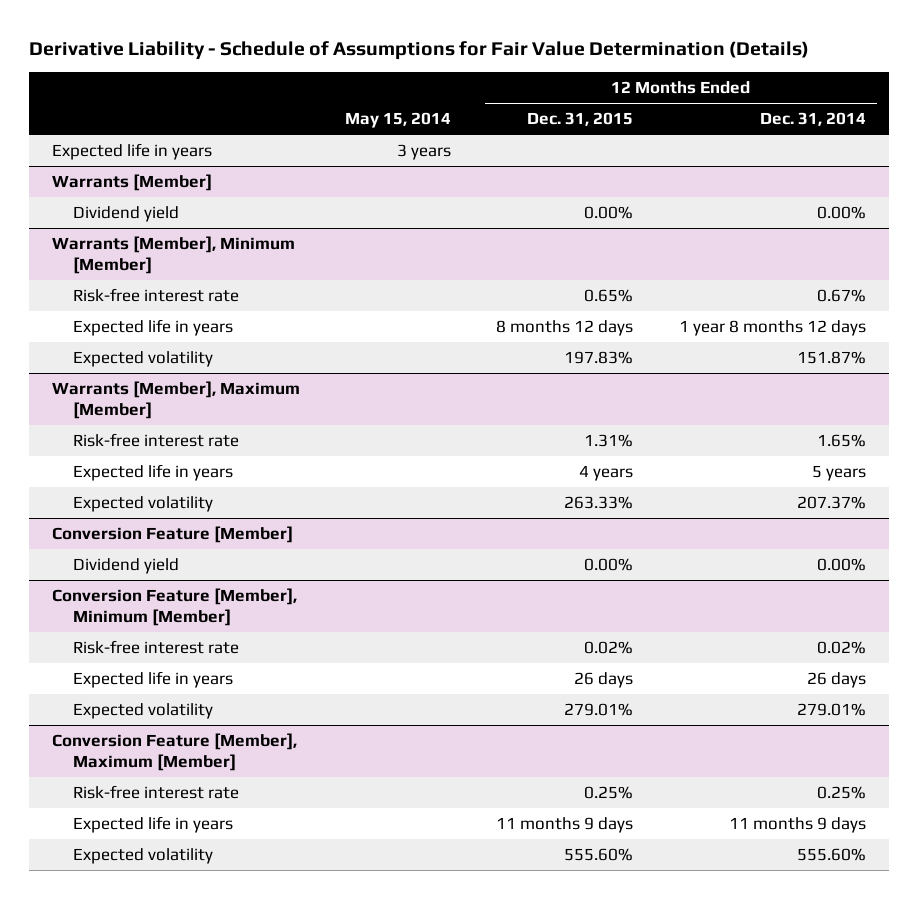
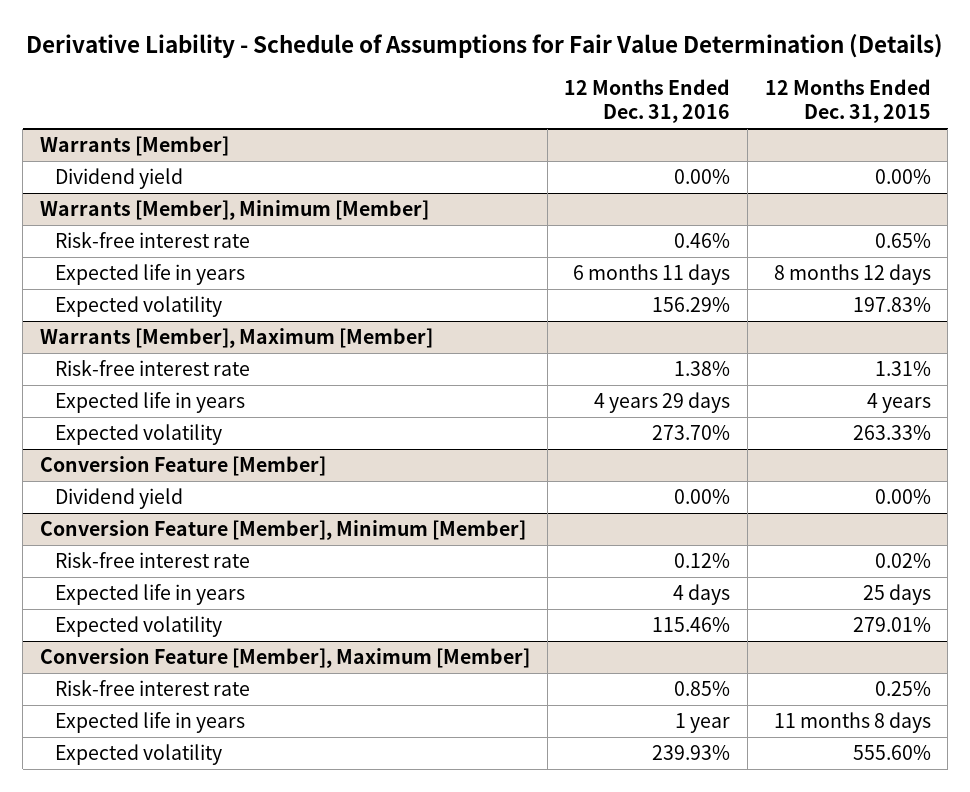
- | May 15, 2014 | 12 Months Ended Dec. 31, 2015 | 12 Months Ended Dec. 31, 2014
+ | 12 Months Ended Dec. 31, 2016 | 12 Months Ended Dec. 31, 2015
- Expected life in years | 3 years | |
@ Conversion Feature [Member], Minimum [Member]
- Expected life in years | | 26 days | 26 days
+ Expected life in years | 4 days | 25 days
@ Conversion Feature [Member], Maximum [Member]
- Expected life in years | | 11 months 9 days | 11 months 9 days
+ Expected life in years | 1 year | 11 months 8 days

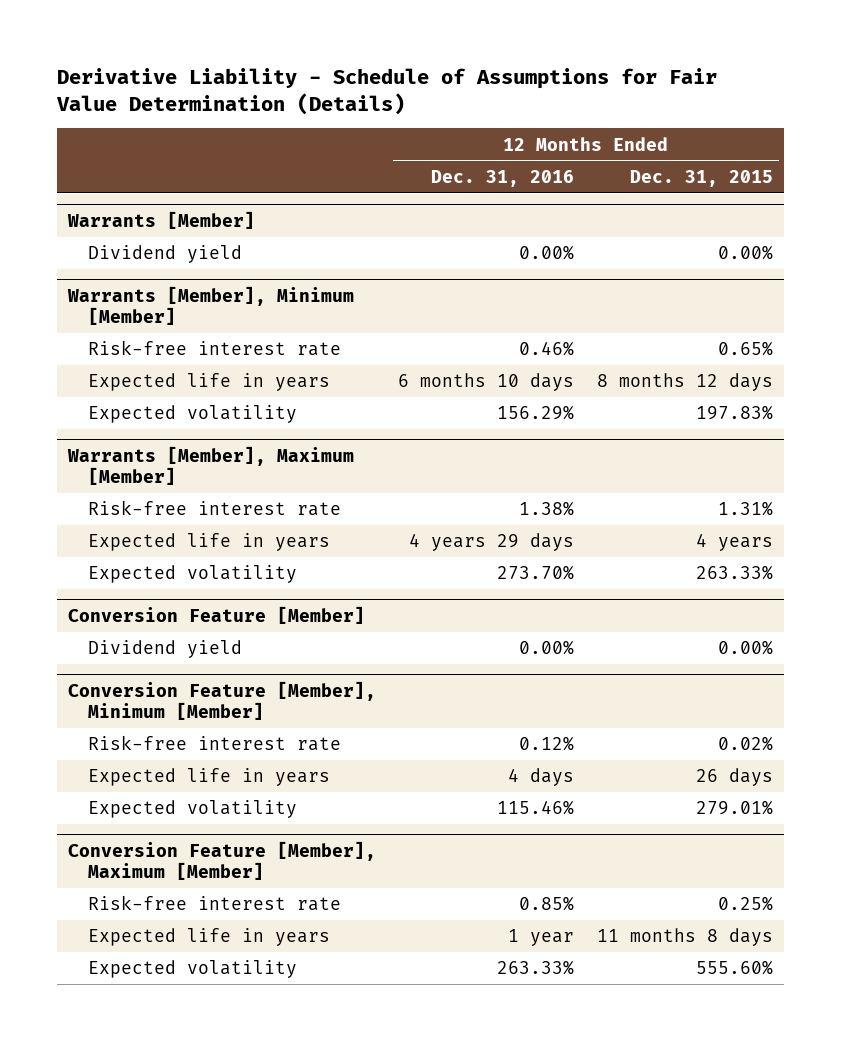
@ Warrants [Member], Minimum [Member]
- Expected life in years | 6 months 11 days | 8 months 12 days
+ Expected life in years | 6 months 10 days | 8 months 12 days
@ Conversion Feature [Member], Minimum [Member]
- Expected life in years | 4 days | 25 days
+ Expected life in years | 4 days | 26 days
@ Conversion Feature [Member], Maximum [Member]
- Expected volatility | 239.93% | 555.60%
+ Expected volatility | 263.33% | 555.60%

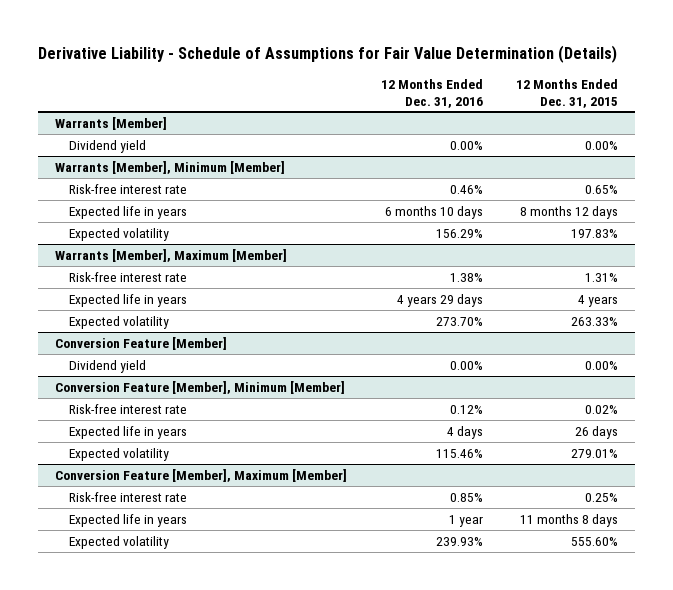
@ Conversion Feature [Member], Maximum [Member]
- Expected volatility | 263.33% | 555.60%
+ Expected volatility | 239.93% | 555.60%

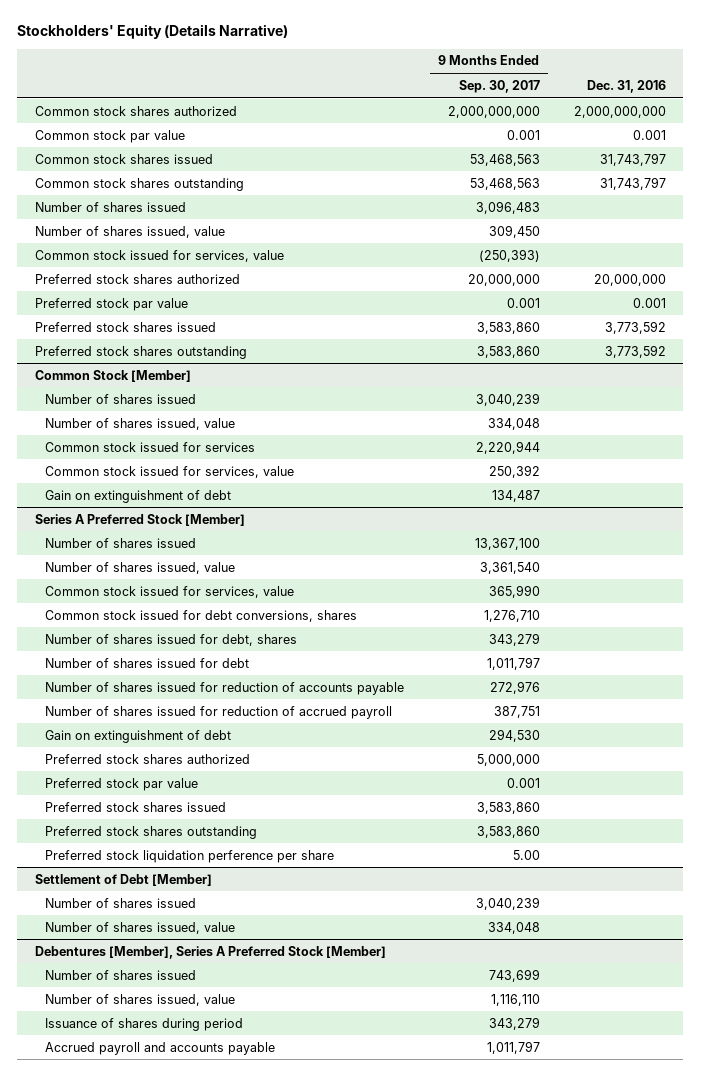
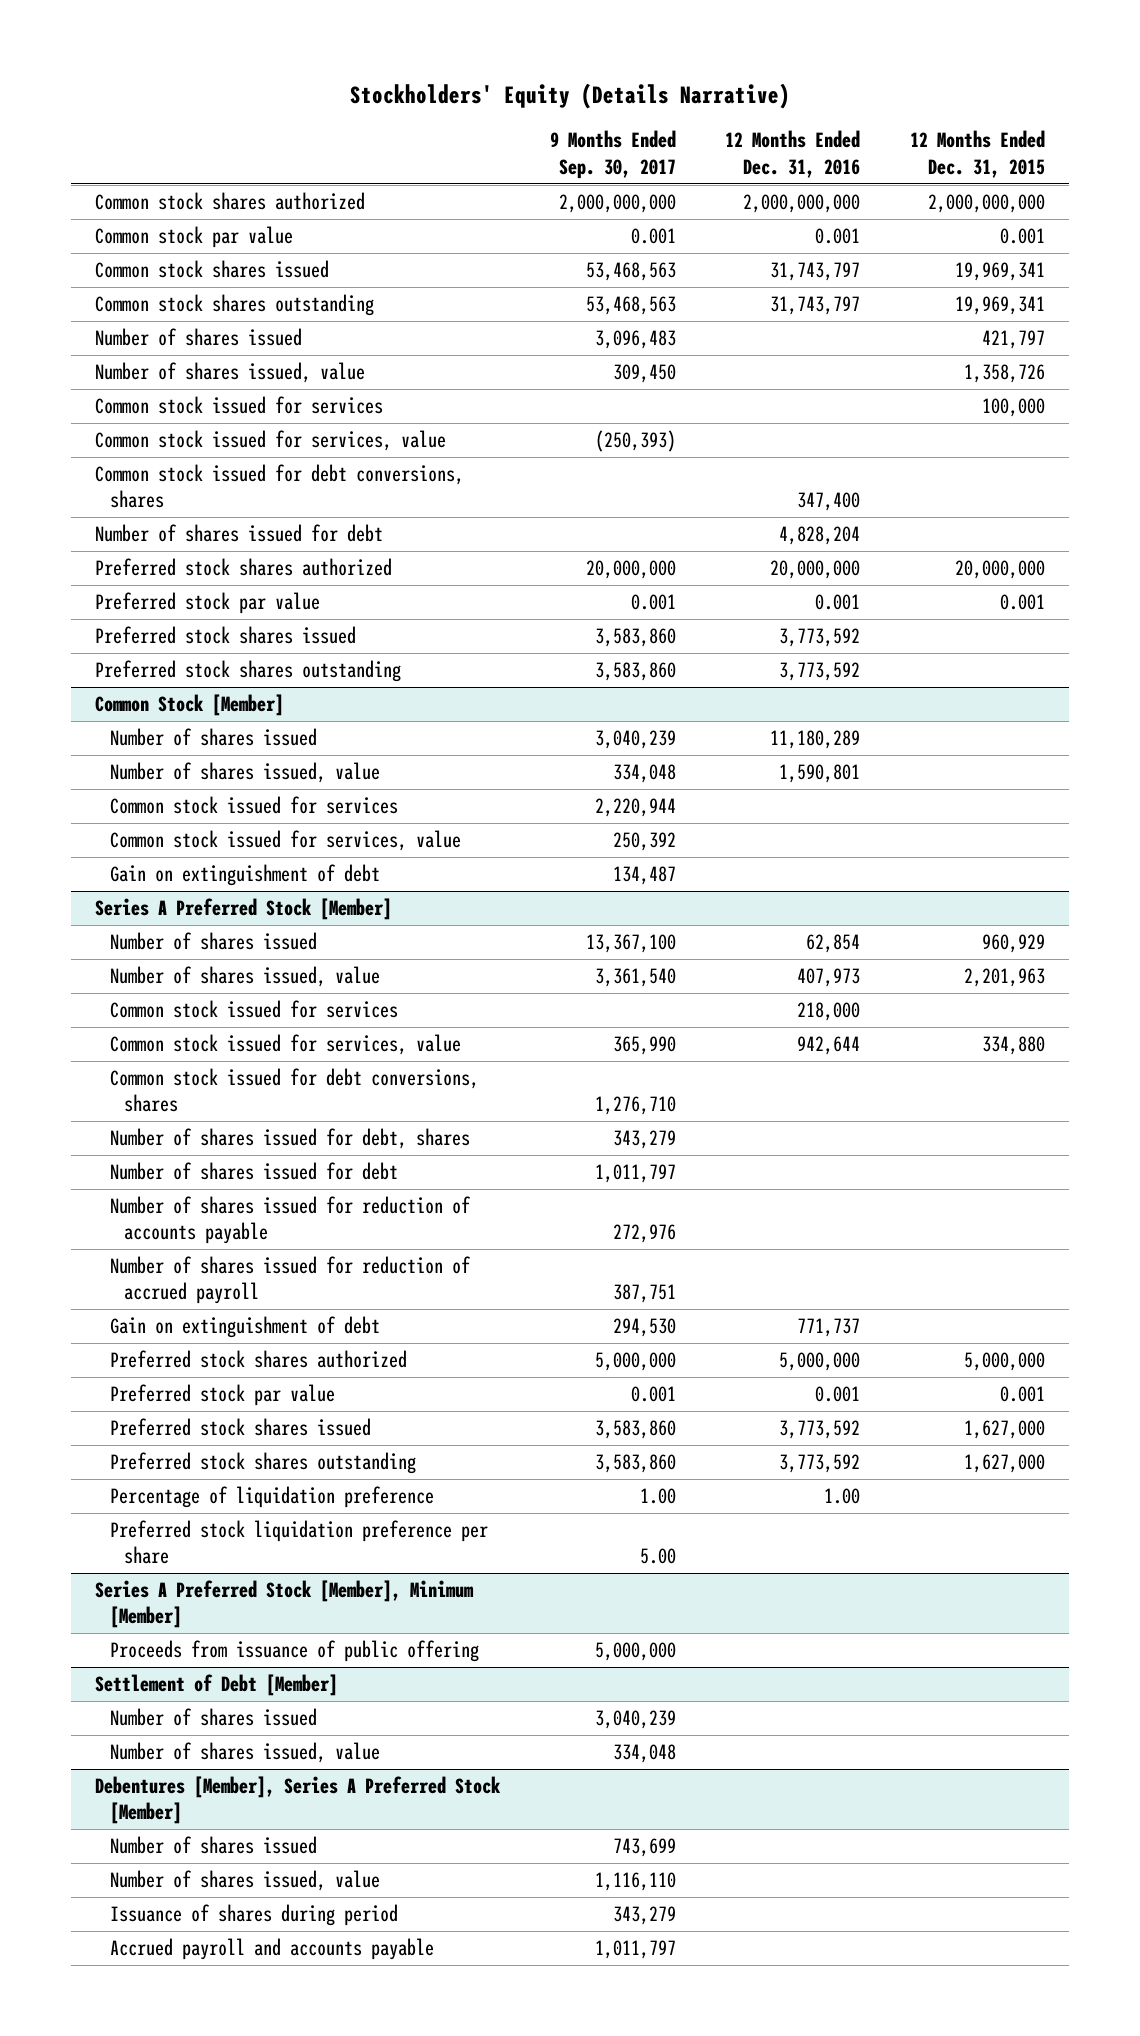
- | 9 Months Ended Sep. 30, 2017 | Dec. 31, 2016
+ | 9 Months Ended Sep. 30, 2017 | 12 Months Ended Dec. 31, 2016 | 12 Months Ended Dec. 31, 2015
+ Common stock issued for services | | | 100,000
+ Common stock issued for debt conversions, shares | | 347,400 |
+ Number of shares issued for debt | | 4,828,204 |
@ Series A Preferred Stock [Member]
+ Common stock issued for services | | 218,000 |
- Preferred stock liquidation perference per share | 5.00 |
+ Percentage of liquidation preference | 1.00 | 1.00 |
+ Preferred stock liquidation preference per share | 5.00 | |
+ Series A Preferred Stock [Member], Minimum [Member]
+ Proceeds from issuance of public offering | 5,000,000 | |

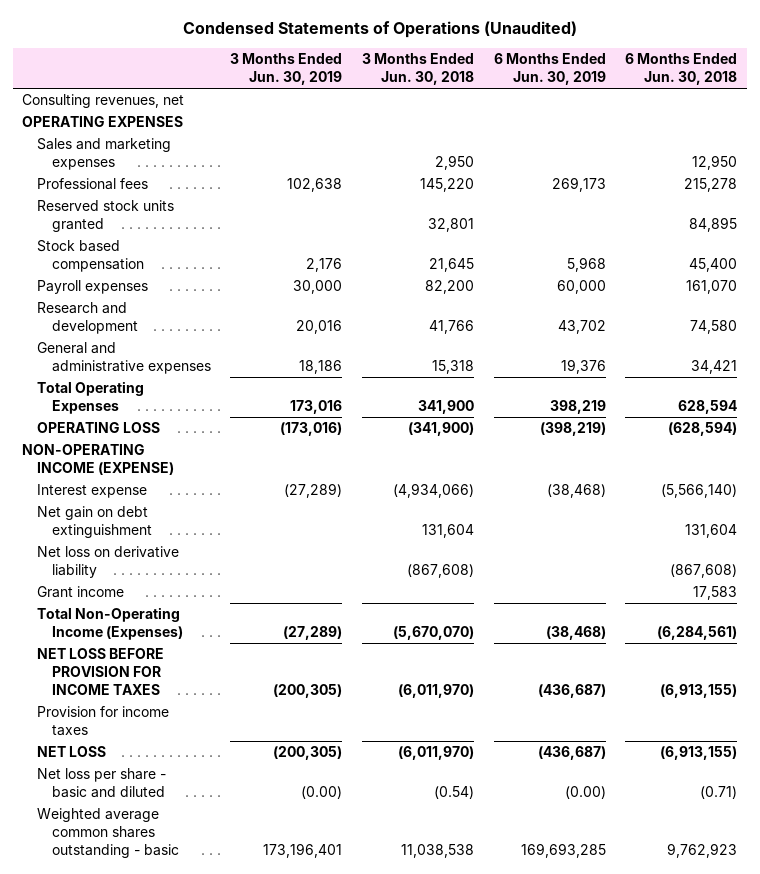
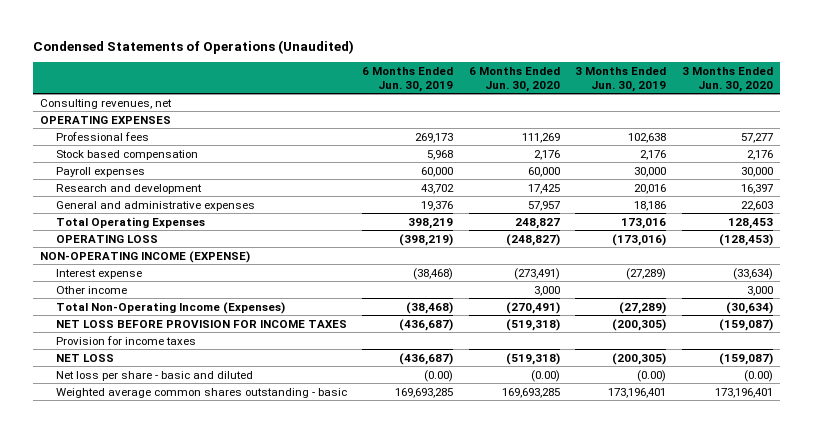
- | 3 Months Ended Jun. 30, 2019 | 3 Months Ended Jun. 30, 2018 | 6 Months Ended Jun. 30, 2019 | 6 Months Ended Jun. 30, 2018
+ | 6 Months Ended Jun. 30, 2019 | 6 Months Ended Jun. 30, 2020 | 3 Months Ended Jun. 30, 2019 | 3 Months Ended Jun. 30, 2020
- Sales and marketing expenses | | 2,950 | | 12,950
- Reserved stock units granted | | 32,801 | | 84,895
- Net gain on debt extinguishment | | 131,604 | | 131,604
- Net loss on derivative liability | | (867,608) | | (867,608)
- Grant income | | | | 17,583
+ Other income | | 3,000 | | 3,000

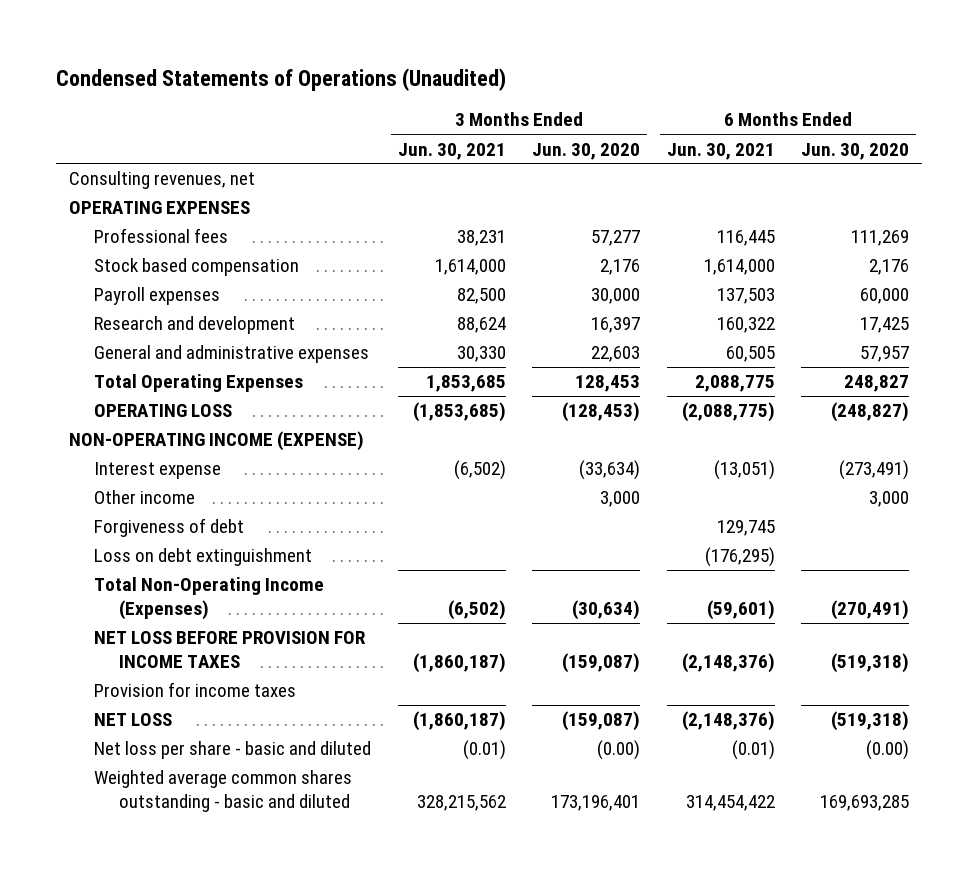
- | 6 Months Ended Jun. 30, 2019 | 6 Months Ended Jun. 30, 2020 | 3 Months Ended Jun. 30, 2019 | 3 Months Ended Jun. 30, 2020
+ | 3 Months Ended Jun. 30, 2021 | 3 Months Ended Jun. 30, 2020 | 6 Months Ended Jun. 30, 2021 | 6 Months Ended Jun. 30, 2020
+ Forgiveness of debt | | | 129,745 |
+ Loss on debt extinguishment | | | (176,295) |
- Weighted average common shares outstanding - basic | 169,693,285 | 169,693,285 | 173,196,401 | 173,196,401
+ Weighted average common shares outstanding - basic and diluted | 328,215,562 | 173,196,401 | 314,454,422 | 169,693,285

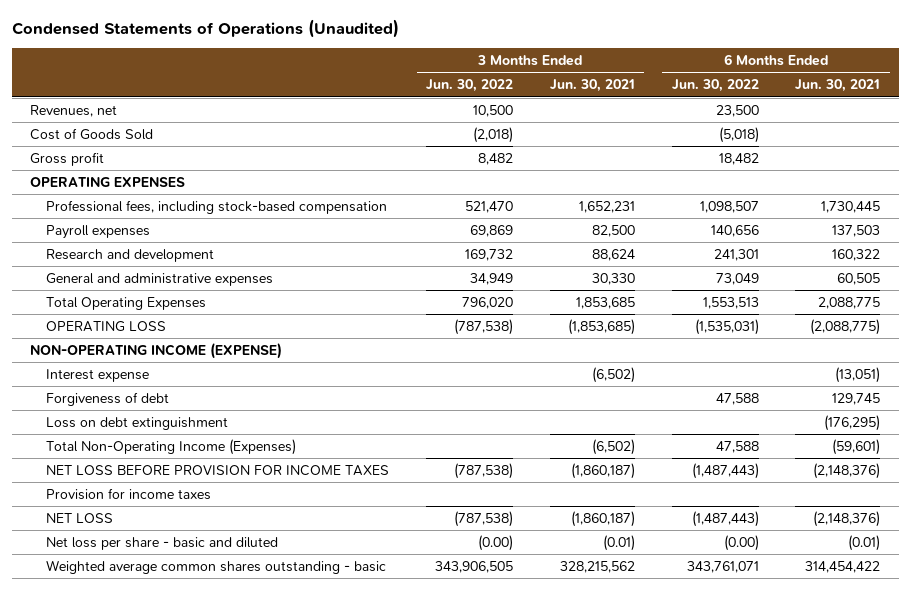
- | 3 Months Ended Jun. 30, 2021 | 3 Months Ended Jun. 30, 2020 | 6 Months Ended Jun. 30, 2021 | 6 Months Ended Jun. 30, 2020
+ | 3 Months Ended Jun. 30, 2022 | 3 Months Ended Jun. 30, 2021 | 6 Months Ended Jun. 30, 2022 | 6 Months Ended Jun. 30, 2021
- Consulting revenues, net
+ Revenues, net | 10,500 | | 23,500 |
+ Cost of Goods Sold | (2,018) | | (5,018) |
+ Gross profit | 8,482 | | 18,482 |
- Professional fees | 38,231 | 57,277 | 116,445 | 111,269
- Stock based compensation | 1,614,000 | 2,176 | 1,614,000 | 2,176
+ Professional fees, including stock-based compensation | 521,470 | 1,652,231 | 1,098,507 | 1,730,445
- Other income | | 3,000 | | 3,000
- Weighted average common shares outstanding - basic and diluted | 328,215,562 | 173,196,401 | 314,454,422 | 169,693,285
+ Weighted average common shares outstanding - basic | 343,906,505 | 328,215,562 | 343,761,071 | 314,454,422

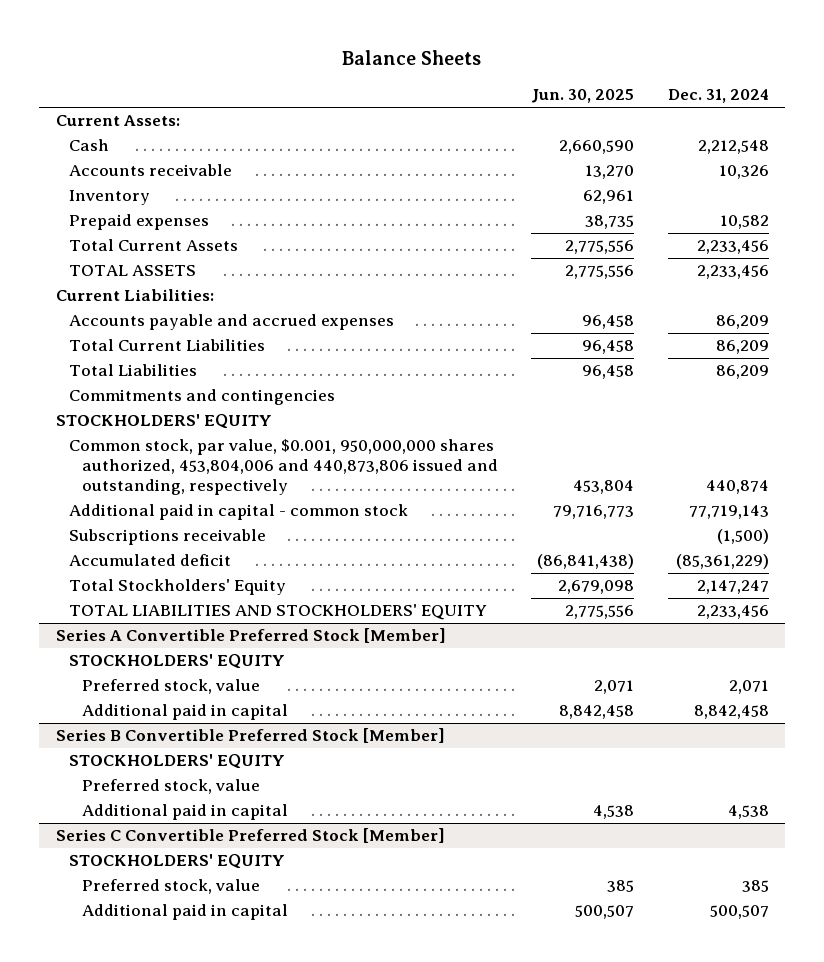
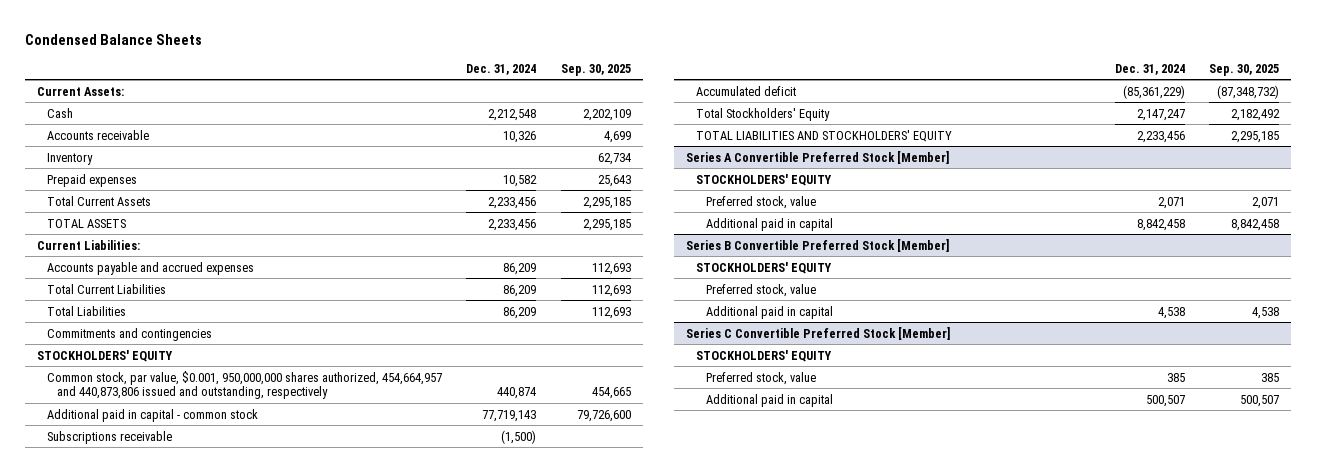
- Balance Sheets
+ Condensed Balance Sheets
- | Jun. 30, 2025 | Dec. 31, 2024
+ | Dec. 31, 2024 | Sep. 30, 2025
- Common stock, par value, $0.001, 950,000,000 shares authorized, 453,804,006 and 440,873,806 issued and outstanding, respectively | 453,804 | 440,874
+ Common stock, par value, $0.001, 950,000,000 shares authorized, 454,664,957 and 440,873,806 issued and outstanding, respectively | 440,874 | 454,665

